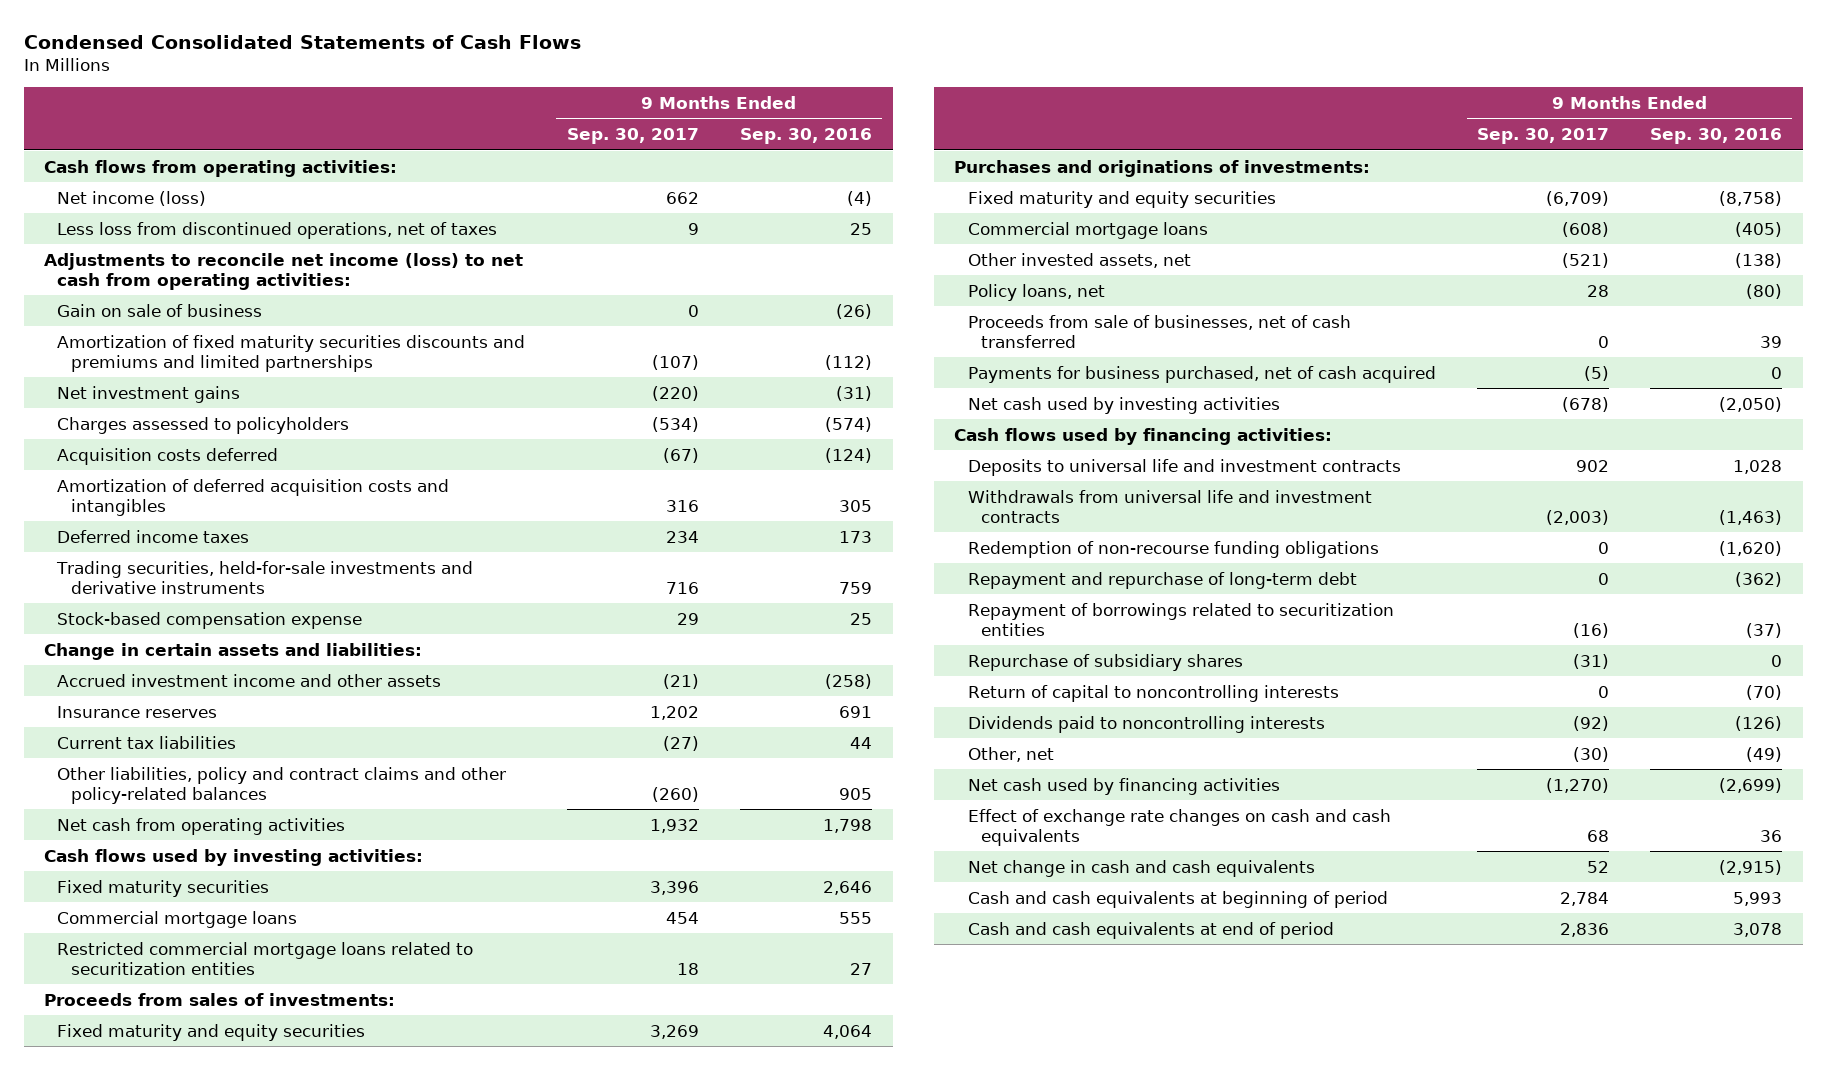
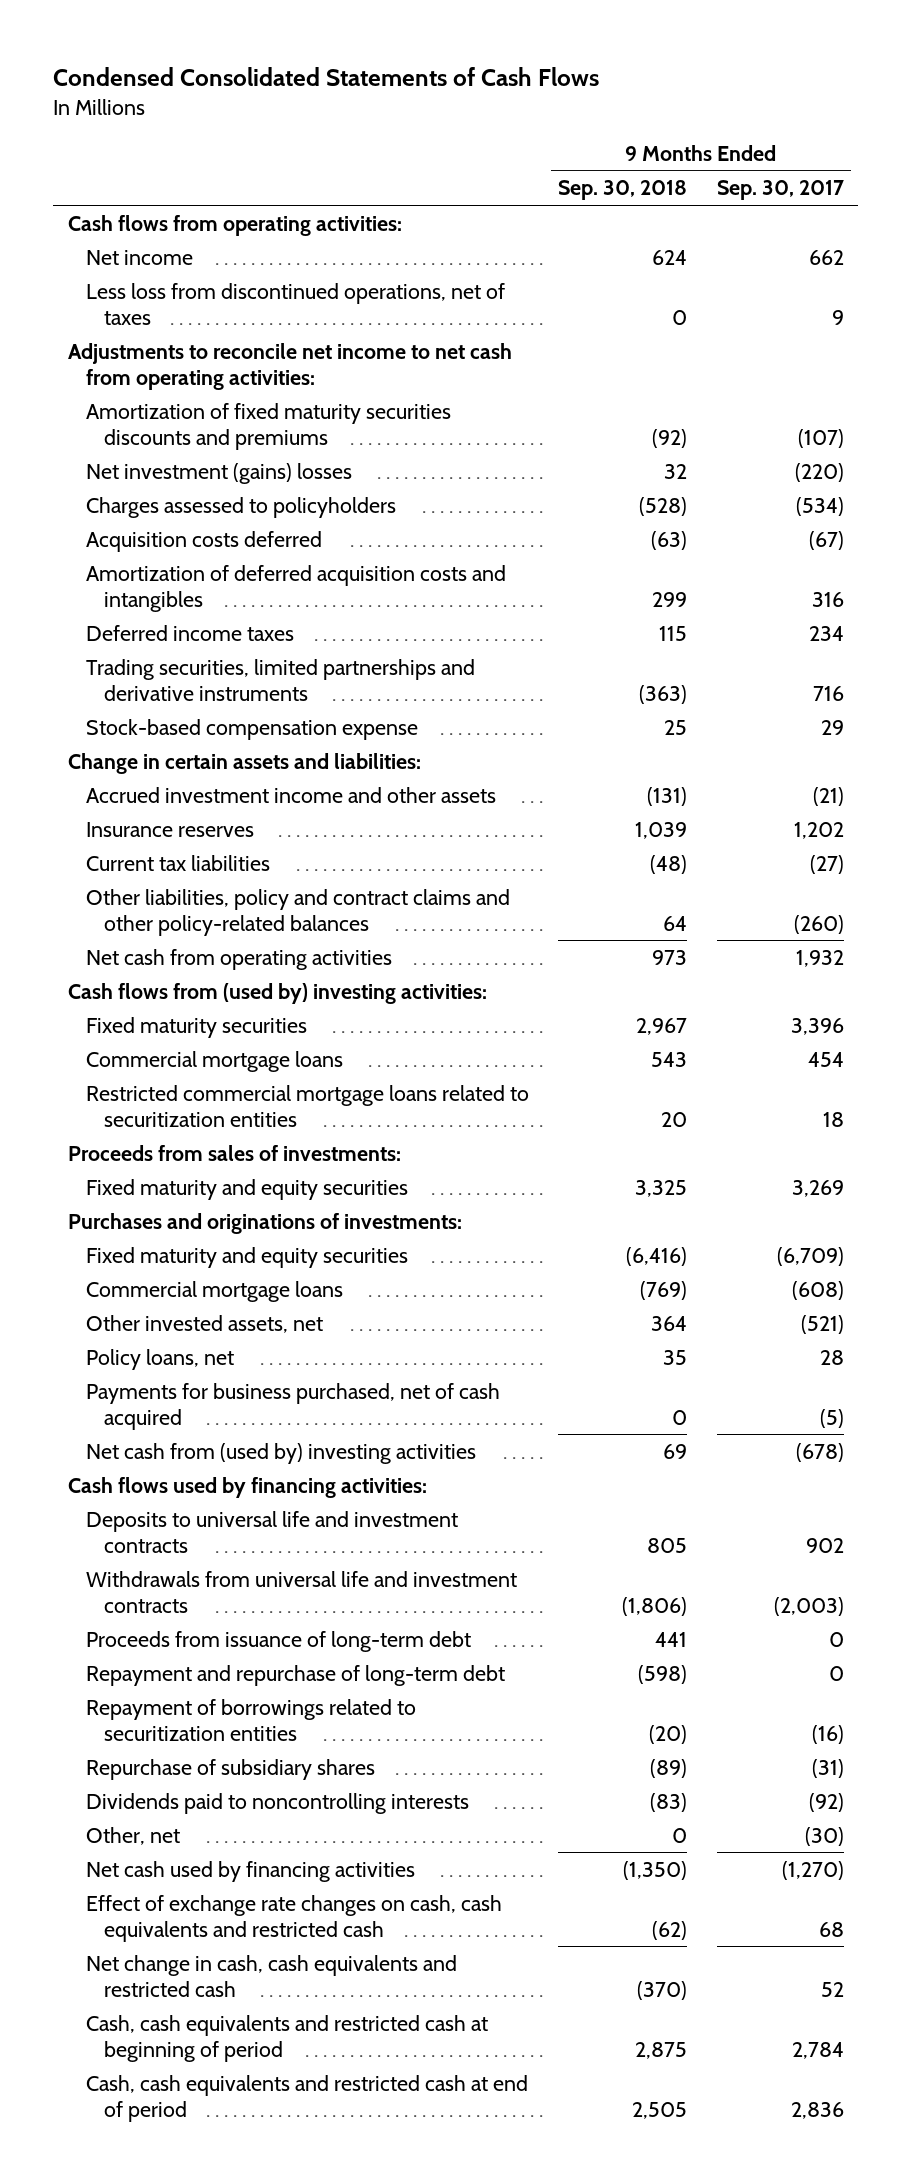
- | 9 Months Ended Sep. 30, 2017 | 9 Months Ended Sep. 30, 2016
+ | 9 Months Ended Sep. 30, 2018 | 9 Months Ended Sep. 30, 2017
- Net income (loss) | 662 | (4)
+ Net income | 624 | 662
- Adjustments to reconcile net income (loss) to net cash from operating activities:
- Gain on sale of business | 0 | (26)
- Amortization of fixed maturity securities discounts and premiums and limited partnerships | (107) | (112)
- Net investment gains | (220) | (31)
+ Adjustments to reconcile net income to net cash from operating activities:
+ Amortization of fixed maturity securities discounts and premiums | (92) | (107)
+ Net investment (gains) losses | 32 | (220)
- Trading securities, held-for-sale investments and derivative instruments | 716 | 759
+ Trading securities, limited partnerships and derivative instruments | (363) | 716
- Cash flows used by investing activities:
+ Cash flows from (used by) investing activities:
- Proceeds from sale of businesses, net of cash transferred | 0 | 39
- Net cash used by investing activities | (678) | (2,050)
+ Net cash from (used by) investing activities | 69 | (678)
- Redemption of non-recourse funding obligations | 0 | (1,620)
+ Proceeds from issuance of long-term debt | 441 | 0
- Return of capital to noncontrolling interests | 0 | (70)
- Effect of exchange rate changes on cash and cash equivalents | 68 | 36
- Net change in cash and cash equivalents | 52 | (2,915)
- Cash and cash equivalents at beginning of period | 2,784 | 5,993
- Cash and cash equivalents at end of period | 2,836 | 3,078
+ Effect of exchange rate changes on cash, cash equivalents and restricted cash | (62) | 68
+ Net change in cash, cash equivalents and restricted cash | (370) | 52
+ Cash, cash equivalents and restricted cash at beginning of period | 2,875 | 2,784
+ Cash, cash equivalents and restricted cash at end of period | 2,505 | 2,836

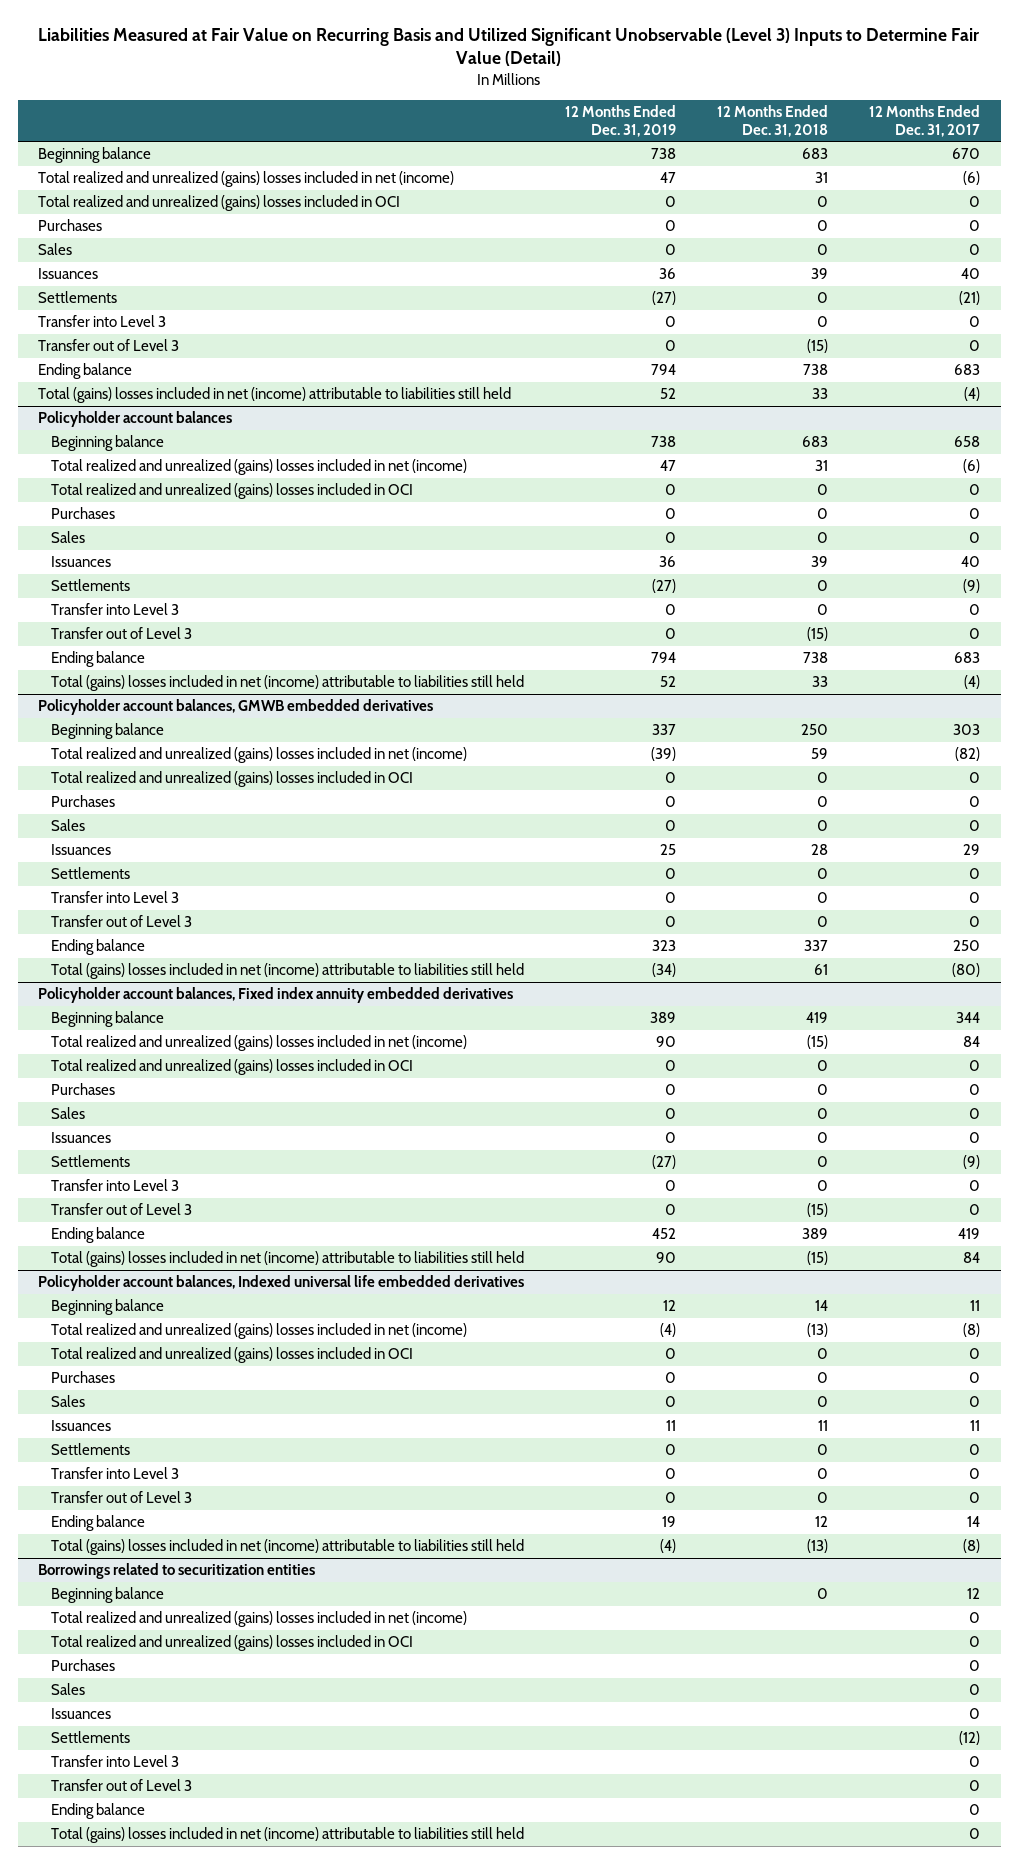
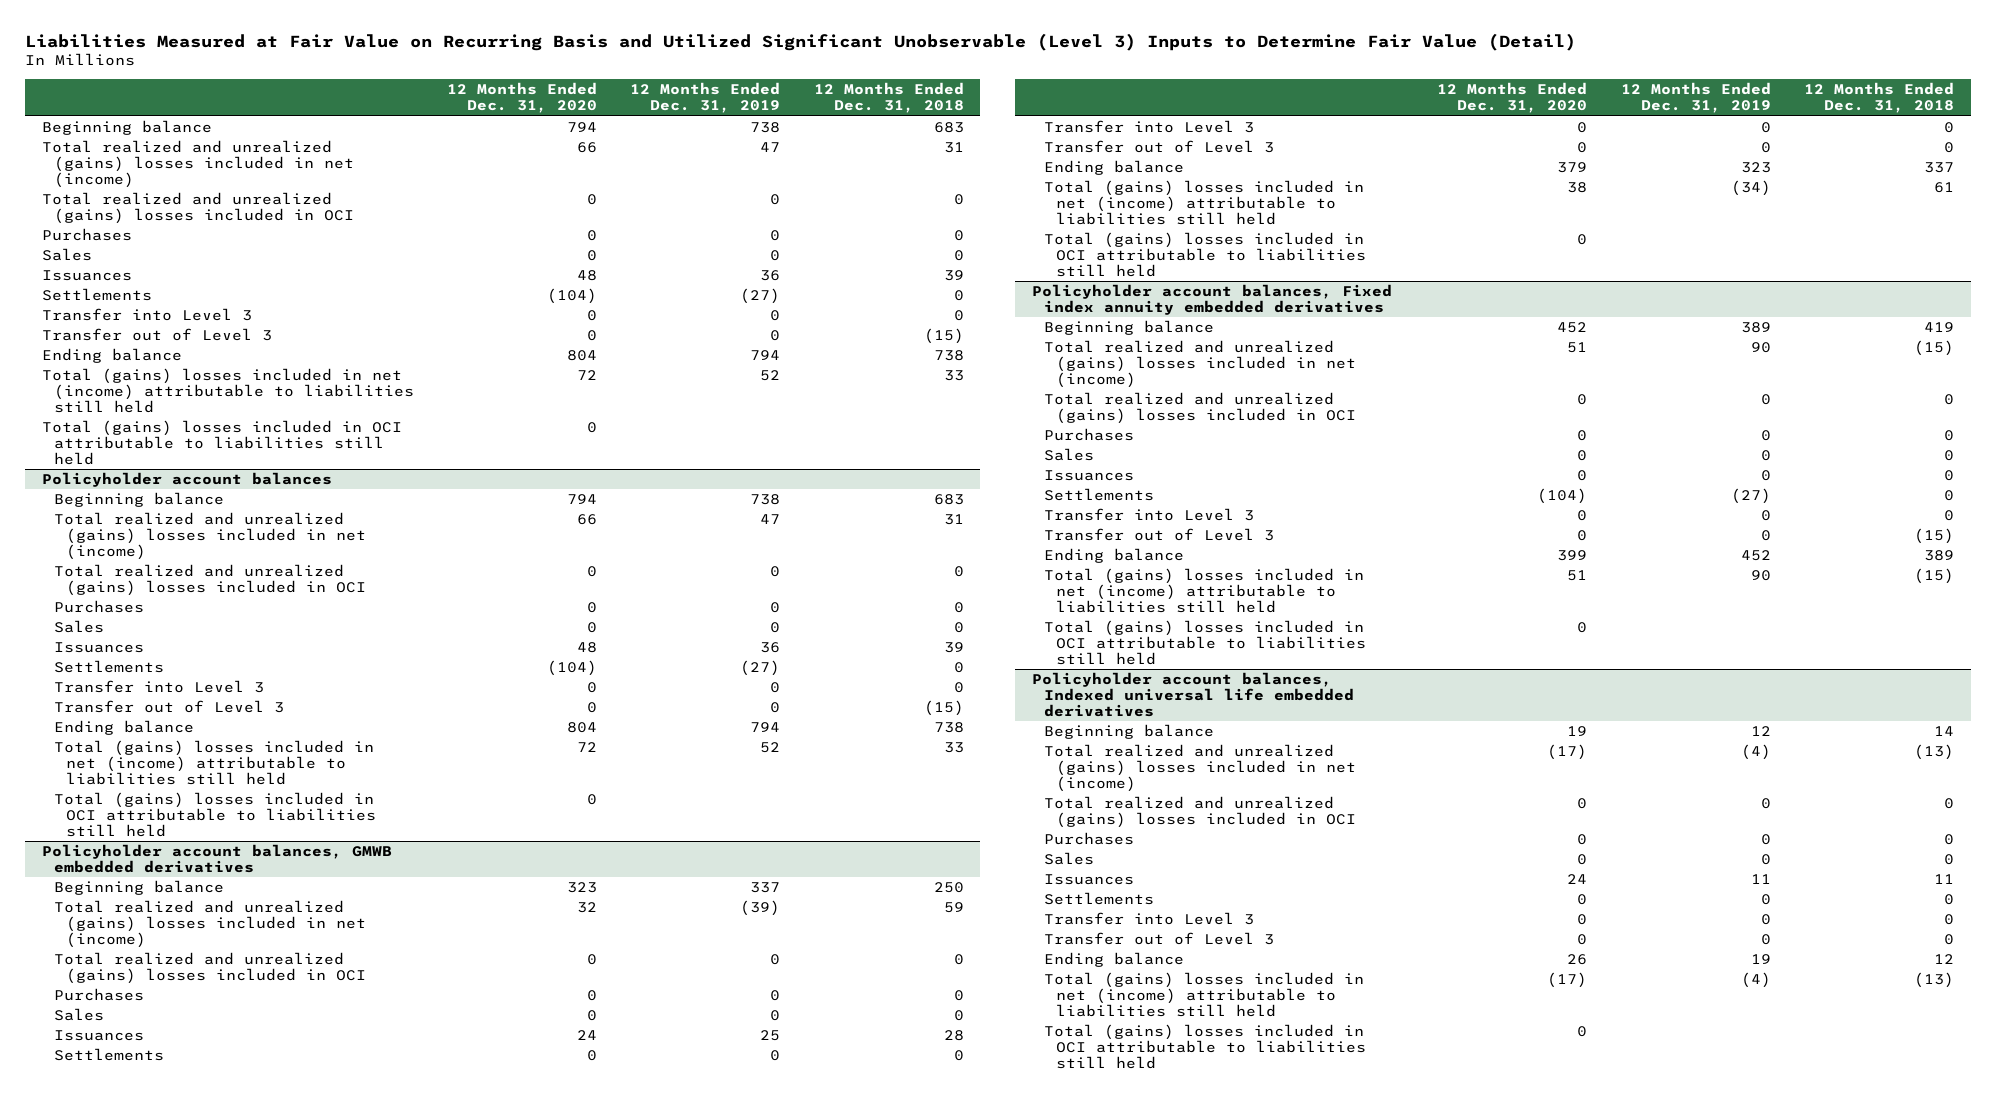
- | 12 Months Ended Dec. 31, 2019 | 12 Months Ended Dec. 31, 2018 | 12 Months Ended Dec. 31, 2017
+ | 12 Months Ended Dec. 31, 2020 | 12 Months Ended Dec. 31, 2019 | 12 Months Ended Dec. 31, 2018
+ Total (gains) losses included in OCI attributable to liabilities still held | 0 | |
@ Policyholder account balances
+ Total (gains) losses included in OCI attributable to liabilities still held | 0 | |
@ Policyholder account balances, GMWB embedded derivatives
+ Total (gains) losses included in OCI attributable to liabilities still held | 0 | |
@ Policyholder account balances, Fixed index annuity embedded derivatives
+ Total (gains) losses included in OCI attributable to liabilities still held | 0 | |
- Borrowings related to securitization entities
- Beginning balance | | 0 | 12
- Total realized and unrealized (gains) losses included in net (income) | | | 0
- Total realized and unrealized (gains) losses included in OCI | | | 0
- Purchases | | | 0
- Sales | | | 0
- Issuances | | | 0
- Settlements | | | (12)
- Transfer into Level 3 | | | 0
- Transfer out of Level 3 | | | 0
- Ending balance | | | 0
- Total (gains) losses included in net (income) attributable to liabilities still held | | | 0
@ Policyholder account balances, Indexed universal life embedded derivatives
+ Total (gains) losses included in OCI attributable to liabilities still held | 0 | |

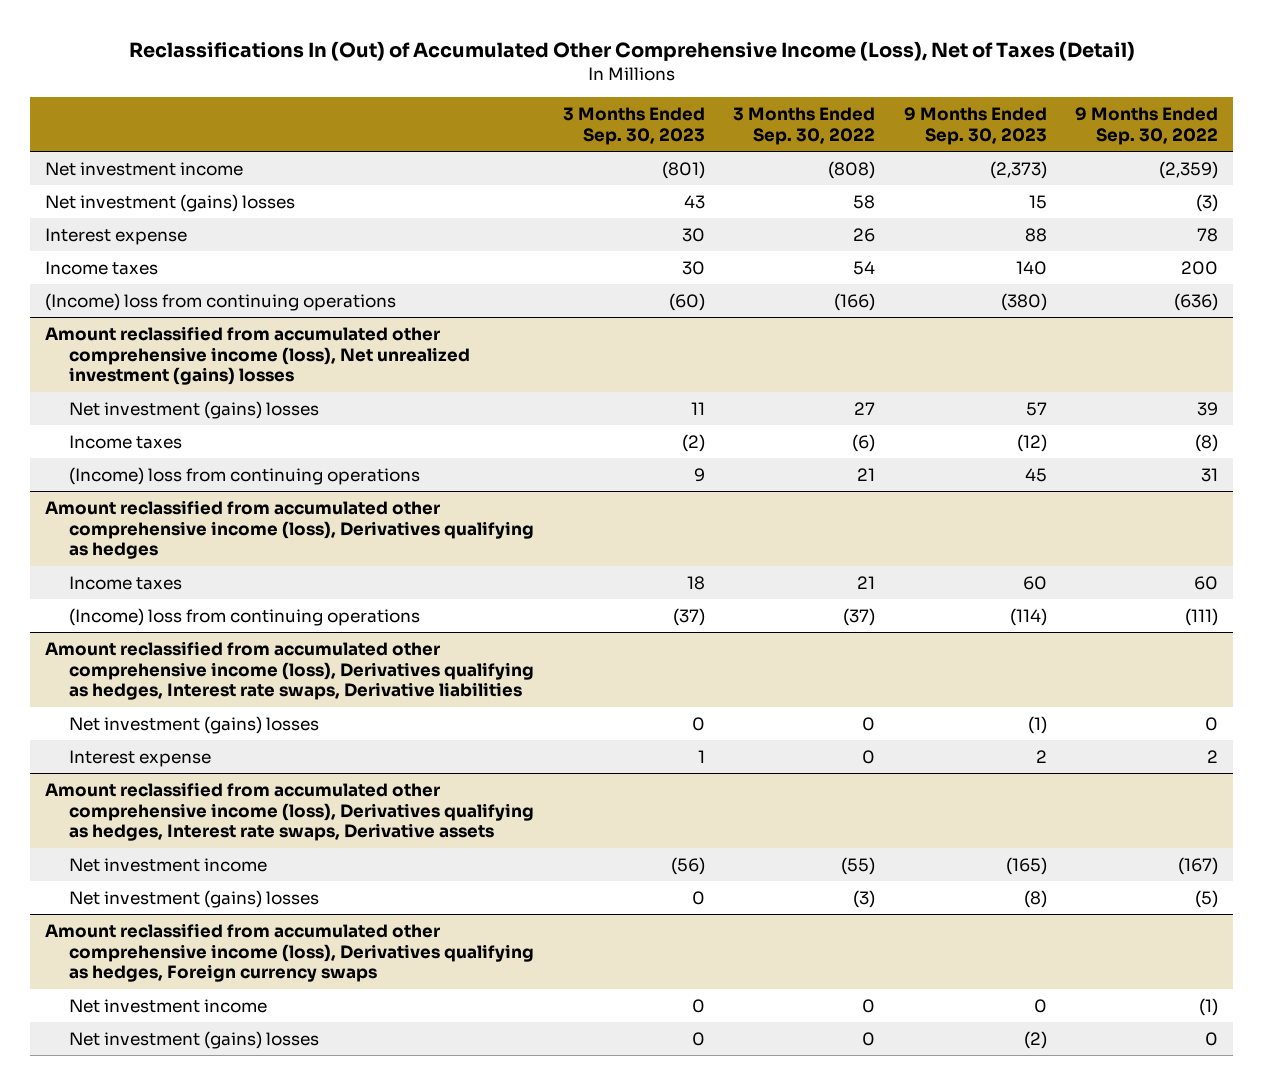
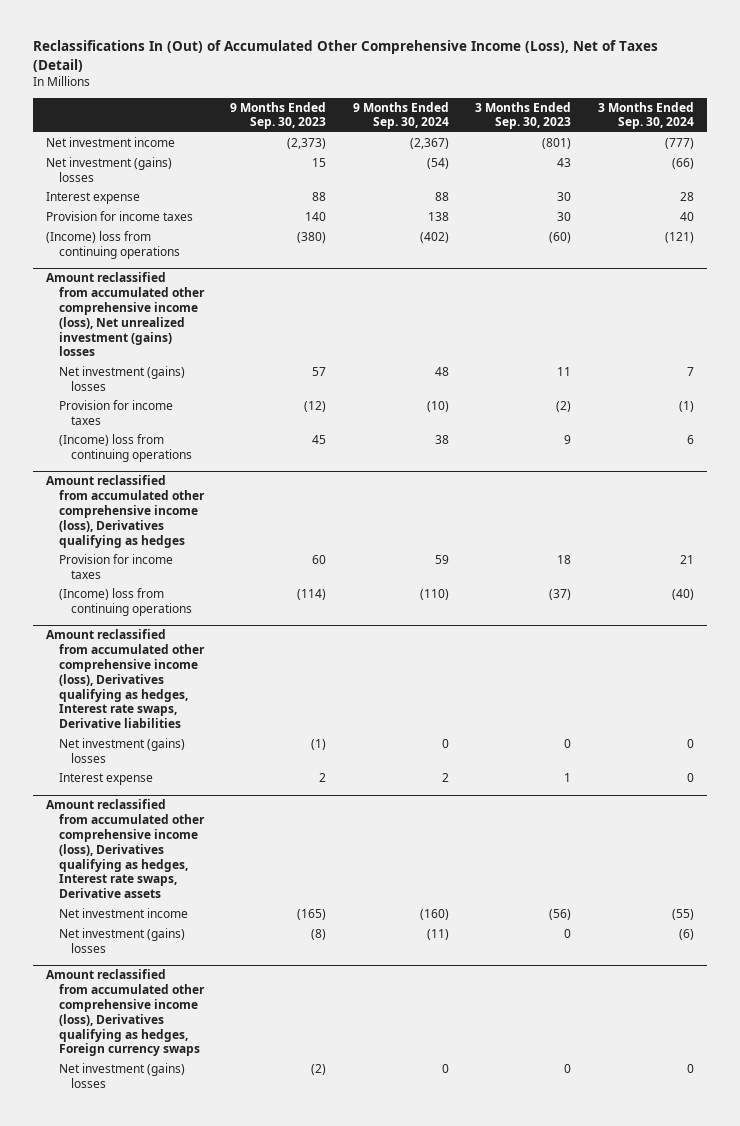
- | 3 Months Ended Sep. 30, 2023 | 3 Months Ended Sep. 30, 2022 | 9 Months Ended Sep. 30, 2023 | 9 Months Ended Sep. 30, 2022
+ | 9 Months Ended Sep. 30, 2023 | 9 Months Ended Sep. 30, 2024 | 3 Months Ended Sep. 30, 2023 | 3 Months Ended Sep. 30, 2024
- Income taxes | 30 | 54 | 140 | 200
+ Provision for income taxes | 140 | 138 | 30 | 40
@ Amount reclassified from accumulated other comprehensive income (loss), Net unrealized investment (gains) losses
- Income taxes | (2) | (6) | (12) | (8)
+ Provision for income taxes | (12) | (10) | (2) | (1)
@ Amount reclassified from accumulated other comprehensive income (loss), Derivatives qualifying as hedges
- Income taxes | 18 | 21 | 60 | 60
+ Provision for income taxes | 60 | 59 | 18 | 21
@ Amount reclassified from accumulated other comprehensive income (loss), Derivatives qualifying as hedges, Foreign currency swaps
- Net investment income | 0 | 0 | 0 | (1)

